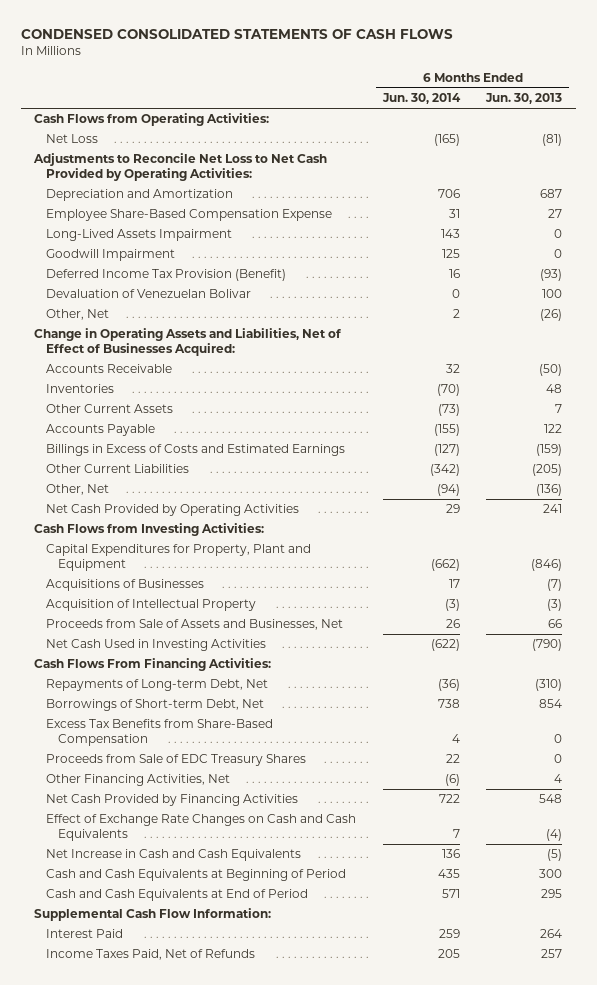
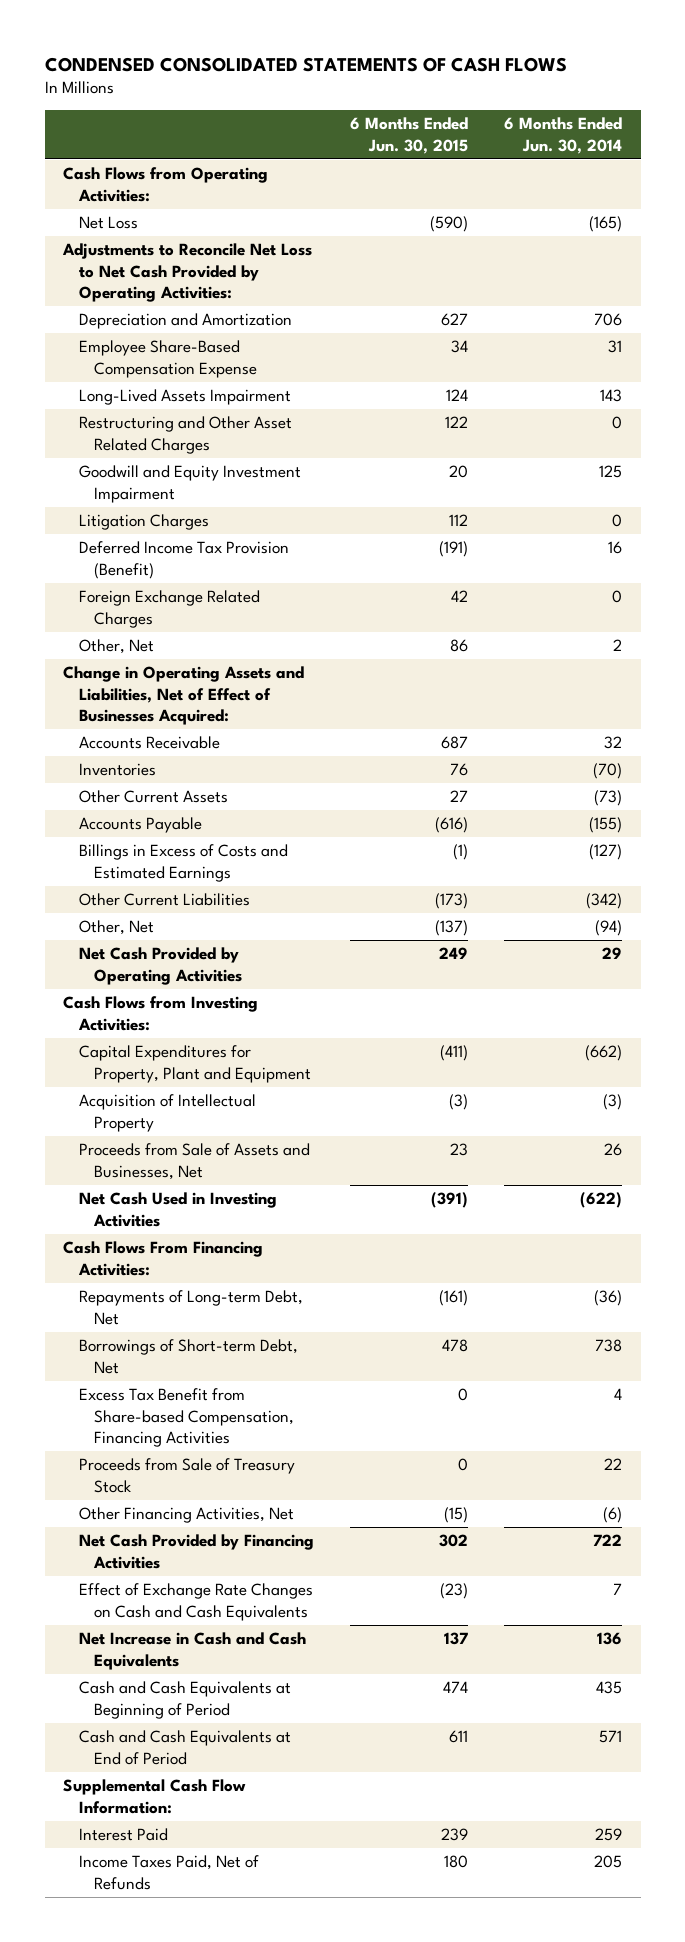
- | 6 Months Ended Jun. 30, 2014 | 6 Months Ended Jun. 30, 2013
+ | 6 Months Ended Jun. 30, 2015 | 6 Months Ended Jun. 30, 2014
- Goodwill Impairment | 125 | 0
+ Restructuring and Other Asset Related Charges | 122 | 0
+ Goodwill and Equity Investment Impairment | 20 | 125
+ Litigation Charges | 112 | 0
- Devaluation of Venezuelan Bolivar | 0 | 100
+ Foreign Exchange Related Charges | 42 | 0
- Acquisitions of Businesses | 17 | (7)
- Excess Tax Benefits from Share-Based Compensation | 4 | 0
- Proceeds from Sale of EDC Treasury Shares | 22 | 0
+ Excess Tax Benefit from Share-based Compensation, Financing Activities | 0 | 4
+ Proceeds from Sale of Treasury Stock | 0 | 22

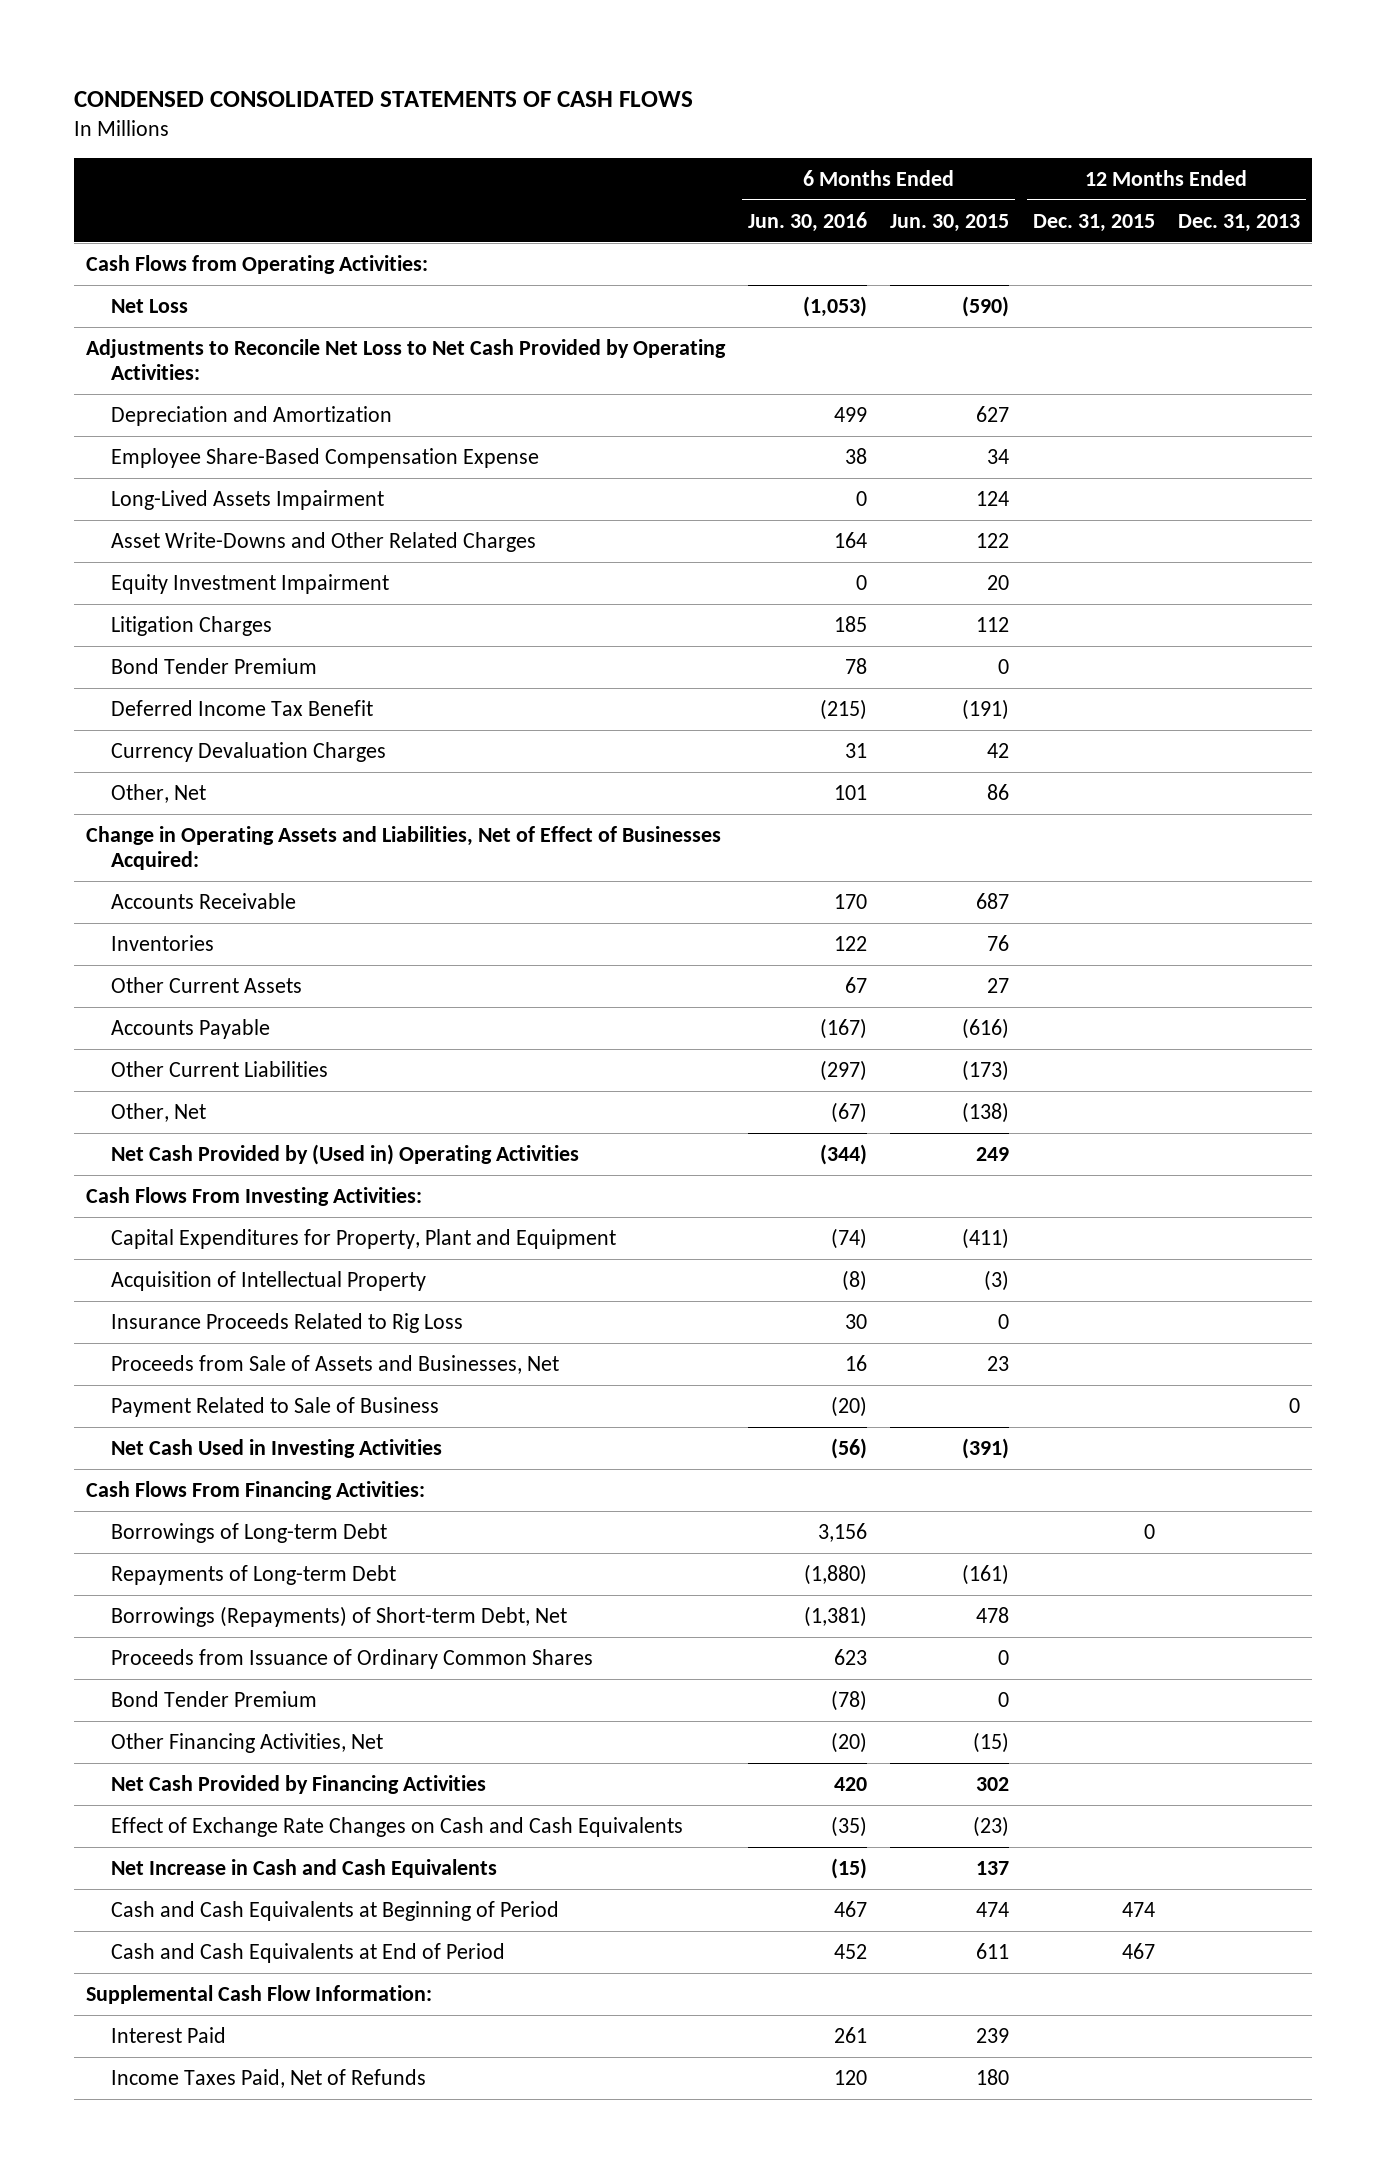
- | 6 Months Ended Jun. 30, 2015 | 6 Months Ended Jun. 30, 2014
+ | 6 Months Ended Jun. 30, 2016 | 6 Months Ended Jun. 30, 2015 | 12 Months Ended Dec. 31, 2015 | 12 Months Ended Dec. 31, 2013
- Restructuring and Other Asset Related Charges | 122 | 0
- Goodwill and Equity Investment Impairment | 20 | 125
+ Asset Write-Downs and Other Related Charges | 164 | 122 | |
+ Equity Investment Impairment | 0 | 20 | |
- Deferred Income Tax Provision (Benefit) | (191) | 16
- Foreign Exchange Related Charges | 42 | 0
+ Bond Tender Premium | 78 | 0 | |
+ Deferred Income Tax Benefit | (215) | (191) | |
+ Currency Devaluation Charges | 31 | 42 | |
- Billings in Excess of Costs and Estimated Earnings | (1) | (127)
- Other, Net | (137) | (94)
- Net Cash Provided by Operating Activities | 249 | 29
- Cash Flows from Investing Activities:
+ Other, Net | (67) | (138) | |
+ Net Cash Provided by (Used in) Operating Activities | (344) | 249 | |
+ Cash Flows From Investing Activities:
+ Insurance Proceeds Related to Rig Loss | 30 | 0 | |
+ Payment Related to Sale of Business | (20) | | | 0
- Repayments of Long-term Debt, Net | (161) | (36)
- Borrowings of Short-term Debt, Net | 478 | 738
- Excess Tax Benefit from Share-based Compensation, Financing Activities | 0 | 4
- Proceeds from Sale of Treasury Stock | 0 | 22
+ Borrowings of Long-term Debt | 3,156 | | 0 |
+ Repayments of Long-term Debt | (1,880) | (161) | |
+ Borrowings (Repayments) of Short-term Debt, Net | (1,381) | 478 | |
+ Proceeds from Issuance of Ordinary Common Shares | 623 | 0 | |
+ Bond Tender Premium | (78) | 0 | |

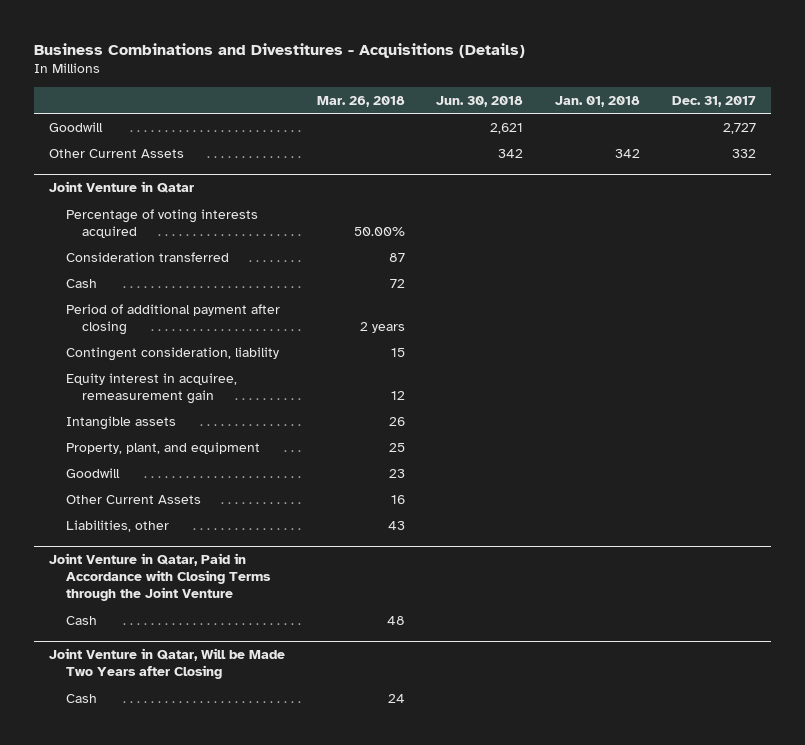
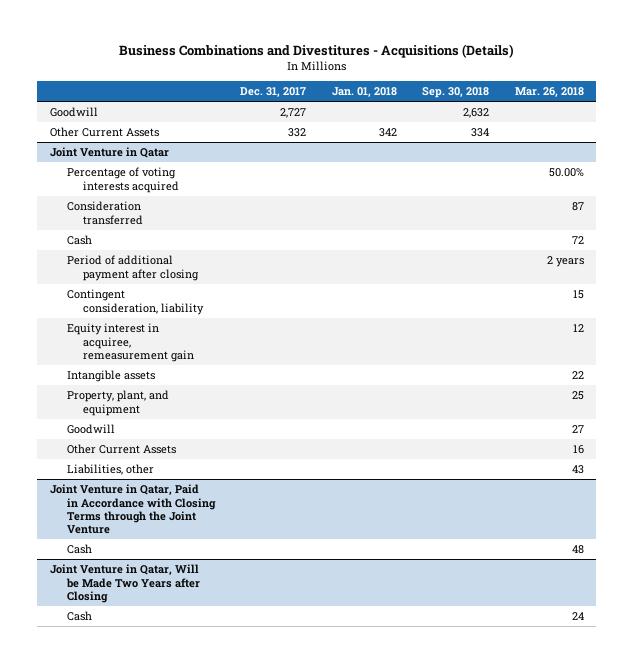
- | Mar. 26, 2018 | Jun. 30, 2018 | Jan. 01, 2018 | Dec. 31, 2017
+ | Dec. 31, 2017 | Jan. 01, 2018 | Sep. 30, 2018 | Mar. 26, 2018
@ Joint Venture in Qatar
- Intangible assets | 26 | | |
+ Intangible assets | | | | 22
- Goodwill | 23 | | |
+ Goodwill | | | | 27

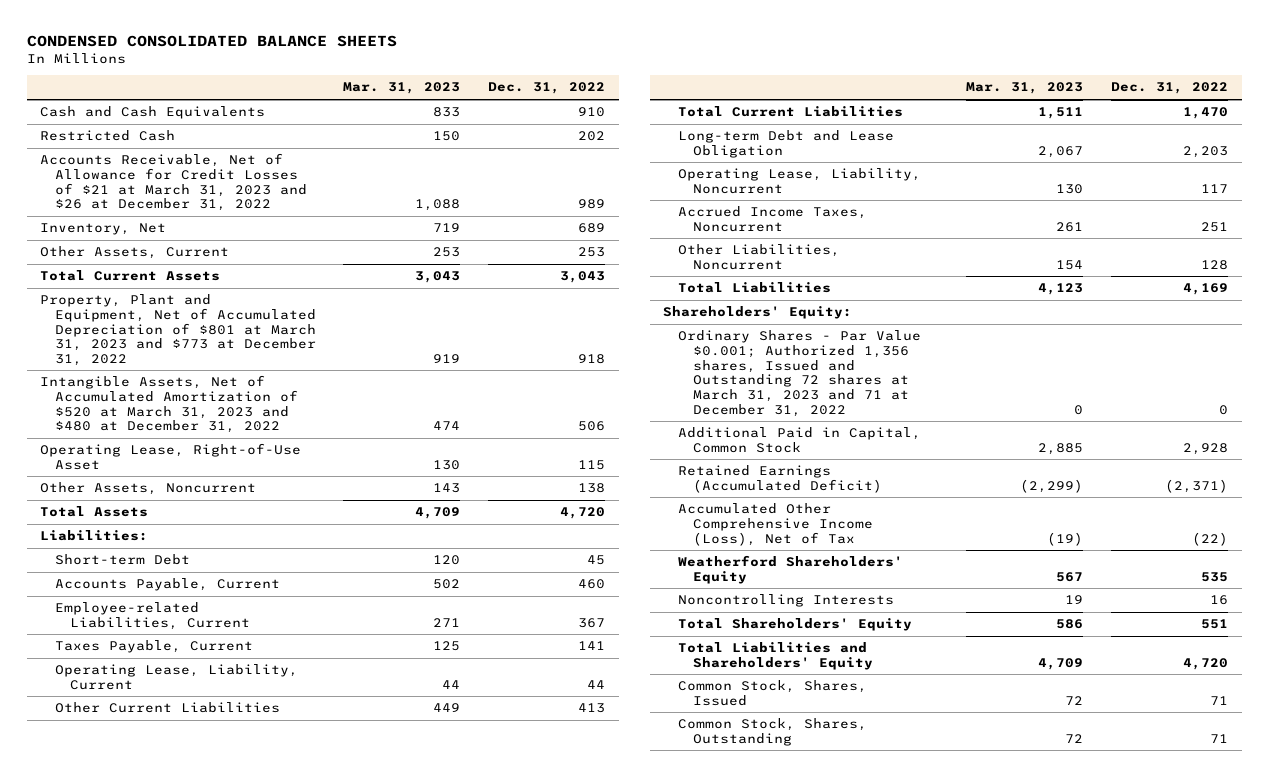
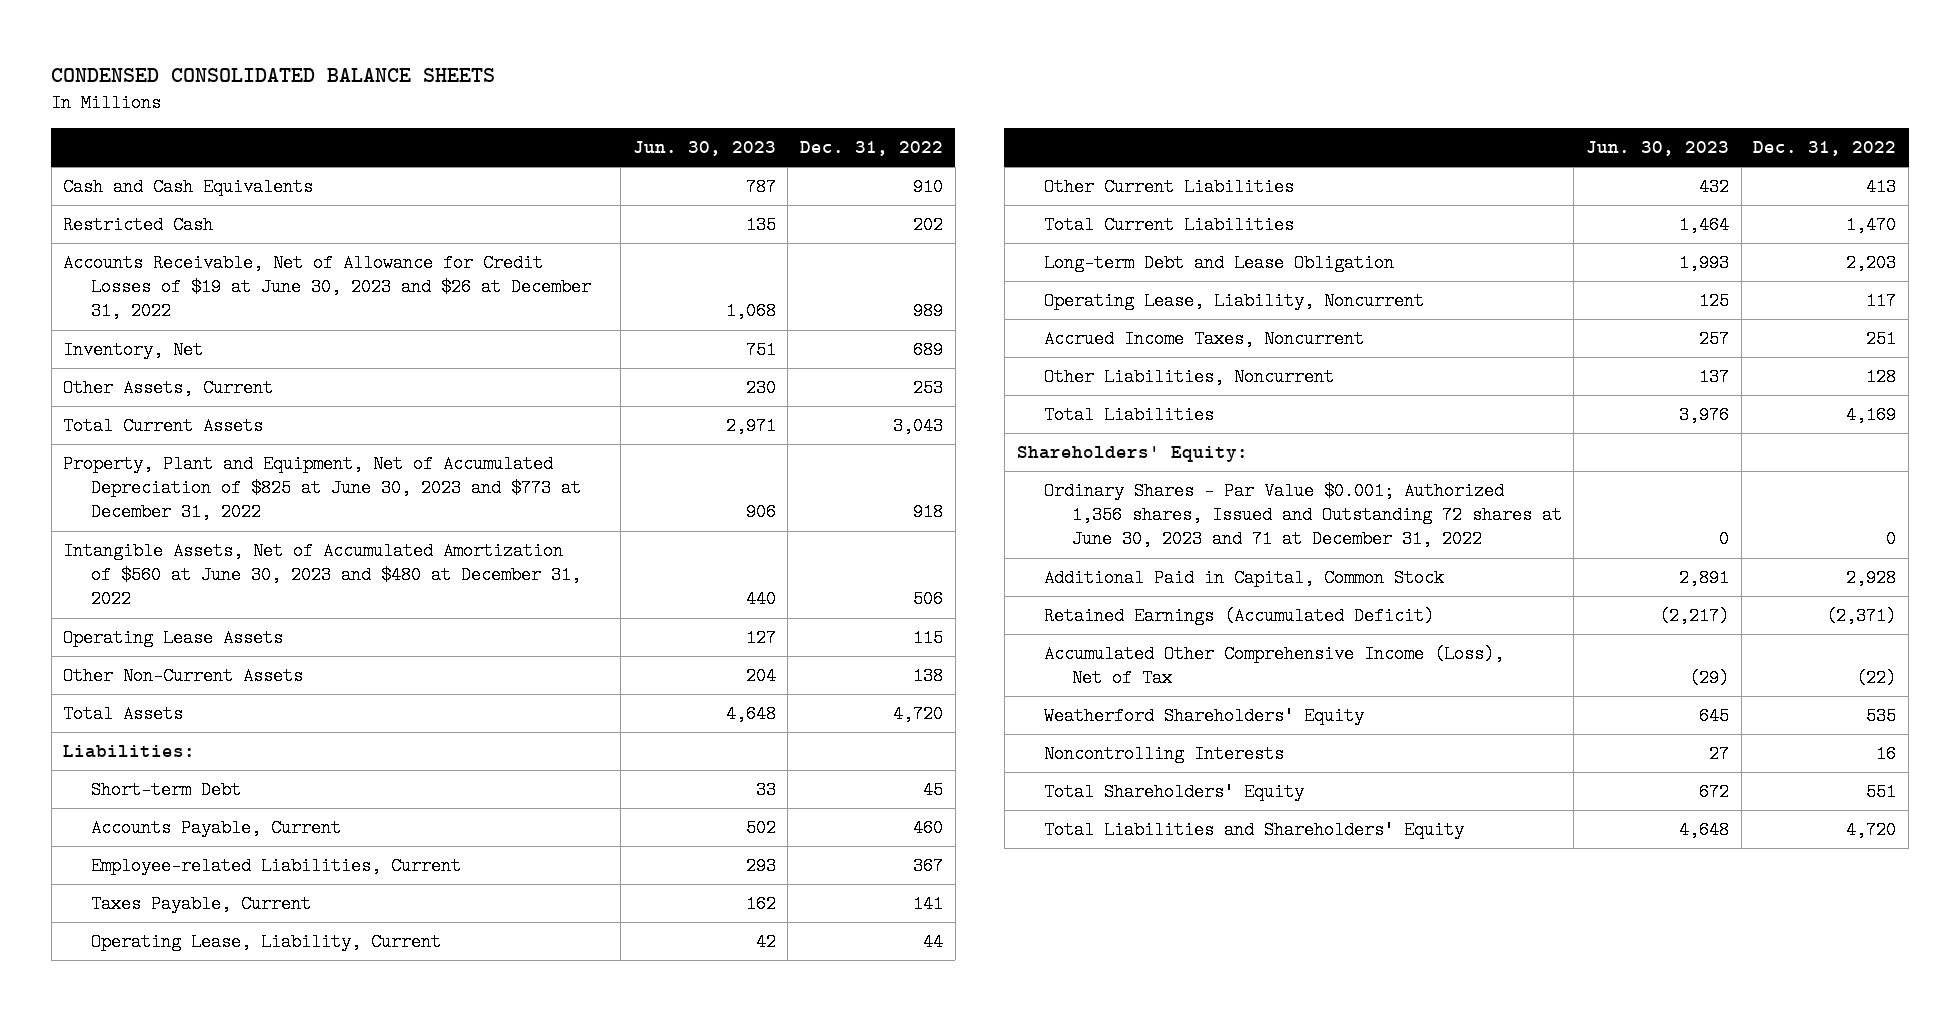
- | Mar. 31, 2023 | Dec. 31, 2022
+ | Jun. 30, 2023 | Dec. 31, 2022
- Accounts Receivable, Net of Allowance for Credit Losses of $21 at March 31, 2023 and $26 at December 31, 2022 | 1,088 | 989
+ Accounts Receivable, Net of Allowance for Credit Losses of $19 at June 30, 2023 and $26 at December 31, 2022 | 1,068 | 989
- Property, Plant and Equipment, Net of Accumulated Depreciation of $801 at March 31, 2023 and $773 at December 31, 2022 | 919 | 918
- Intangible Assets, Net of Accumulated Amortization of $520 at March 31, 2023 and $480 at December 31, 2022 | 474 | 506
- Operating Lease, Right-of-Use Asset | 130 | 115
- Other Assets, Noncurrent | 143 | 138
+ Property, Plant and Equipment, Net of Accumulated Depreciation of $825 at June 30, 2023 and $773 at December 31, 2022 | 906 | 918
+ Intangible Assets, Net of Accumulated Amortization of $560 at June 30, 2023 and $480 at December 31, 2022 | 440 | 506
+ Operating Lease Assets | 127 | 115
+ Other Non-Current Assets | 204 | 138
- Ordinary Shares - Par Value $0.001; Authorized 1,356 shares, Issued and Outstanding 72 shares at March 31, 2023 and 71 at December 31, 2022 | 0 | 0
+ Ordinary Shares - Par Value $0.001; Authorized 1,356 shares, Issued and Outstanding 72 shares at June 30, 2023 and 71 at December 31, 2022 | 0 | 0
- Common Stock, Shares, Issued | 72 | 71
- Common Stock, Shares, Outstanding | 72 | 71

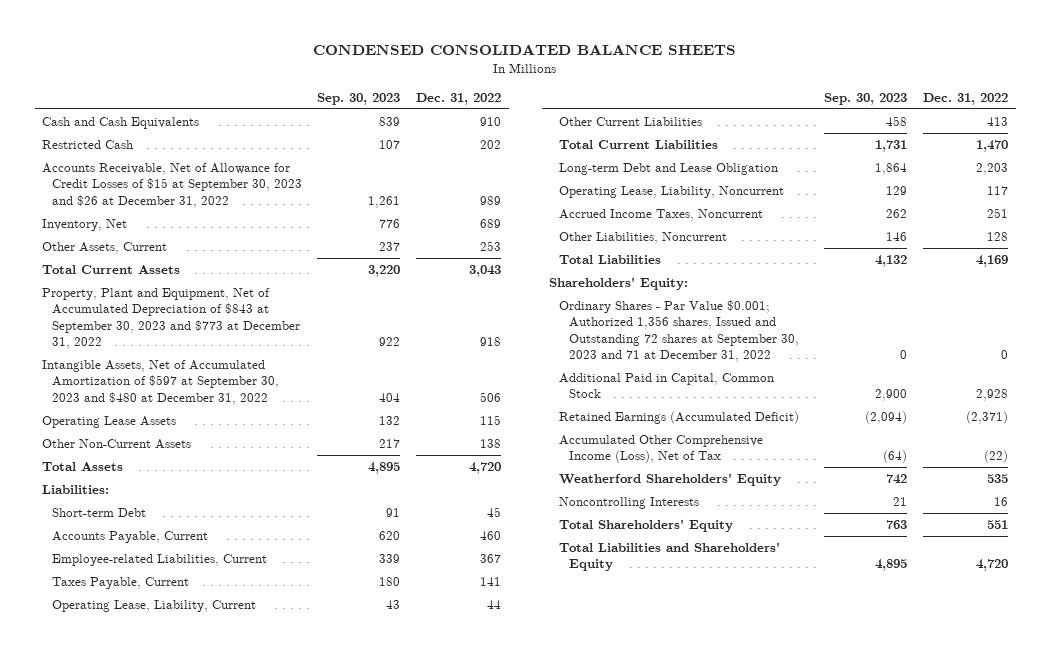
- | Jun. 30, 2023 | Dec. 31, 2022
+ | Sep. 30, 2023 | Dec. 31, 2022
- Accounts Receivable, Net of Allowance for Credit Losses of $19 at June 30, 2023 and $26 at December 31, 2022 | 1,068 | 989
+ Accounts Receivable, Net of Allowance for Credit Losses of $15 at September 30, 2023 and $26 at December 31, 2022 | 1,261 | 989
- Property, Plant and Equipment, Net of Accumulated Depreciation of $825 at June 30, 2023 and $773 at December 31, 2022 | 906 | 918
- Intangible Assets, Net of Accumulated Amortization of $560 at June 30, 2023 and $480 at December 31, 2022 | 440 | 506
+ Property, Plant and Equipment, Net of Accumulated Depreciation of $843 at September 30, 2023 and $773 at December 31, 2022 | 922 | 918
+ Intangible Assets, Net of Accumulated Amortization of $597 at September 30, 2023 and $480 at December 31, 2022 | 404 | 506
- Ordinary Shares - Par Value $0.001; Authorized 1,356 shares, Issued and Outstanding 72 shares at June 30, 2023 and 71 at December 31, 2022 | 0 | 0
+ Ordinary Shares - Par Value $0.001; Authorized 1,356 shares, Issued and Outstanding 72 shares at September 30, 2023 and 71 at December 31, 2022 | 0 | 0

